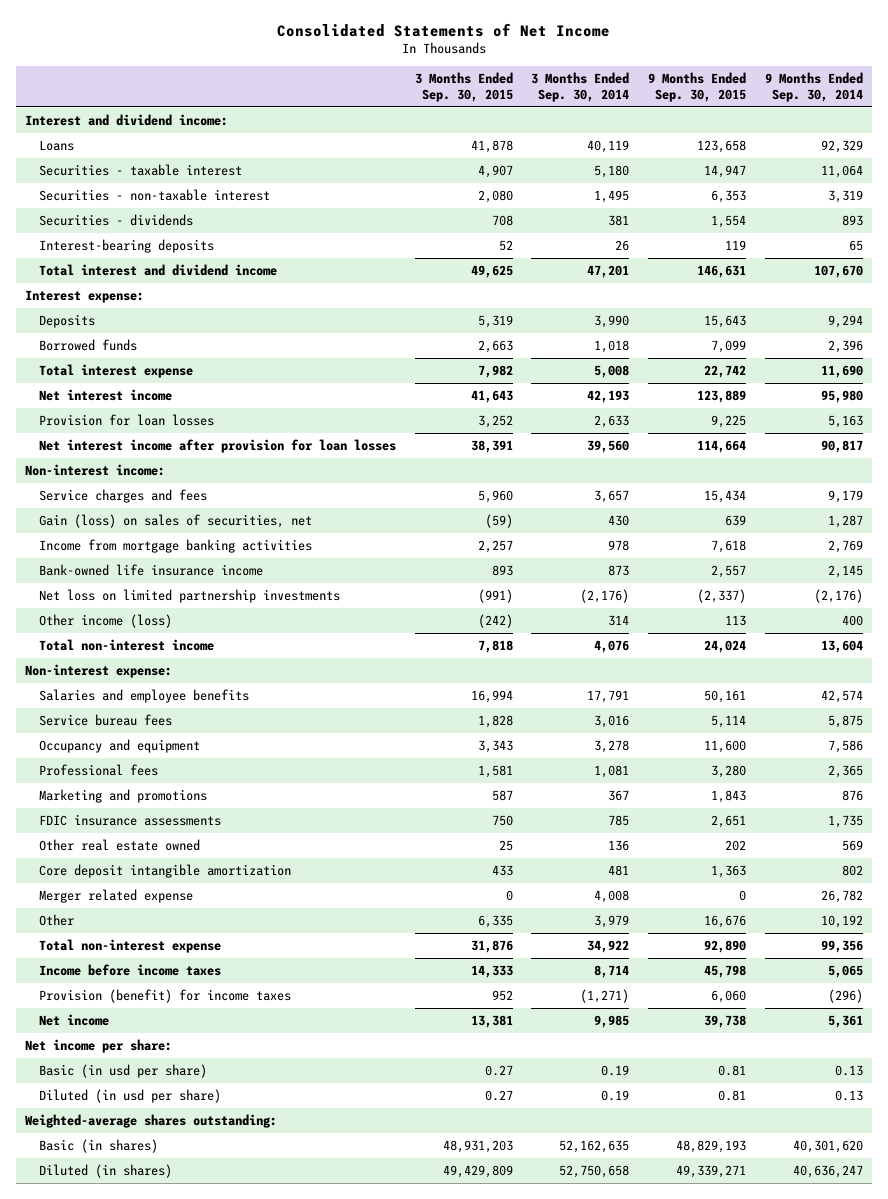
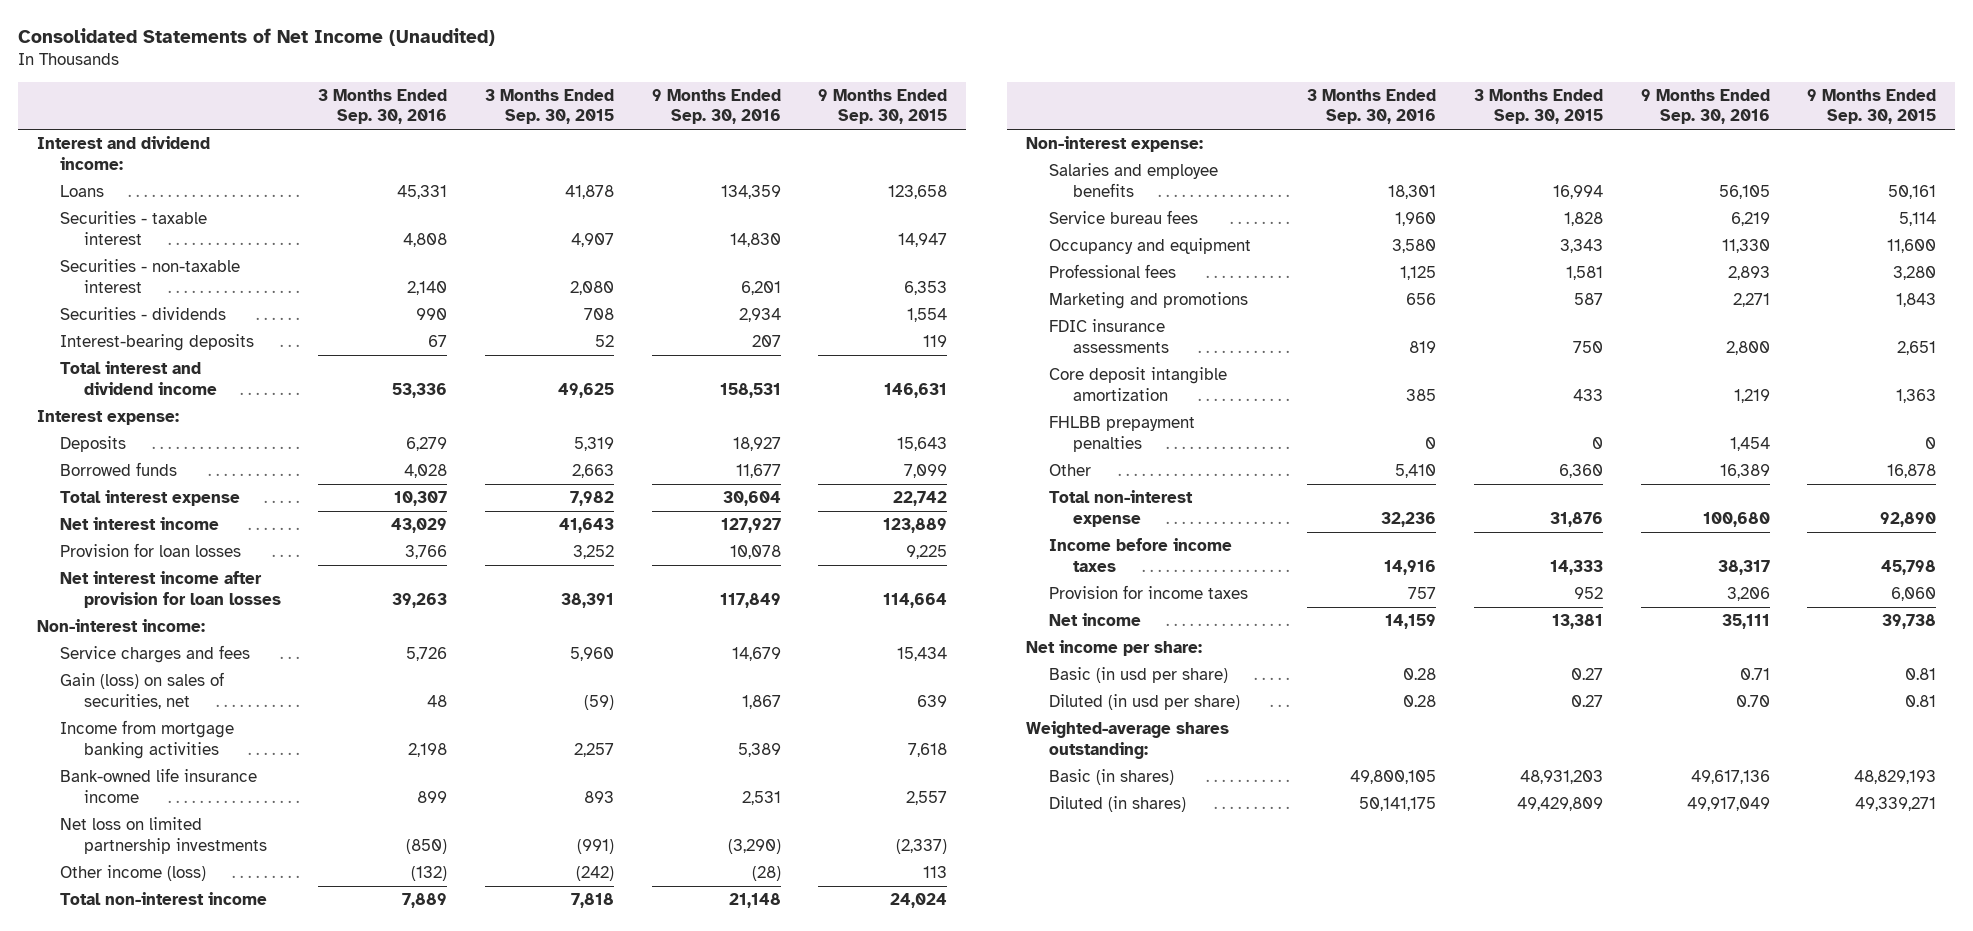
- Consolidated Statements of Net Income
+ Consolidated Statements of Net Income (Unaudited)
- | 3 Months Ended Sep. 30, 2015 | 3 Months Ended Sep. 30, 2014 | 9 Months Ended Sep. 30, 2015 | 9 Months Ended Sep. 30, 2014
+ | 3 Months Ended Sep. 30, 2016 | 3 Months Ended Sep. 30, 2015 | 9 Months Ended Sep. 30, 2016 | 9 Months Ended Sep. 30, 2015
- Other real estate owned | 25 | 136 | 202 | 569
- Merger related expense | 0 | 4,008 | 0 | 26,782
- Other | 6,335 | 3,979 | 16,676 | 10,192
+ FHLBB prepayment penalties | 0 | 0 | 1,454 | 0
+ Other | 5,410 | 6,360 | 16,389 | 16,878
- Provision (benefit) for income taxes | 952 | (1,271) | 6,060 | (296)
+ Provision for income taxes | 757 | 952 | 3,206 | 6,060

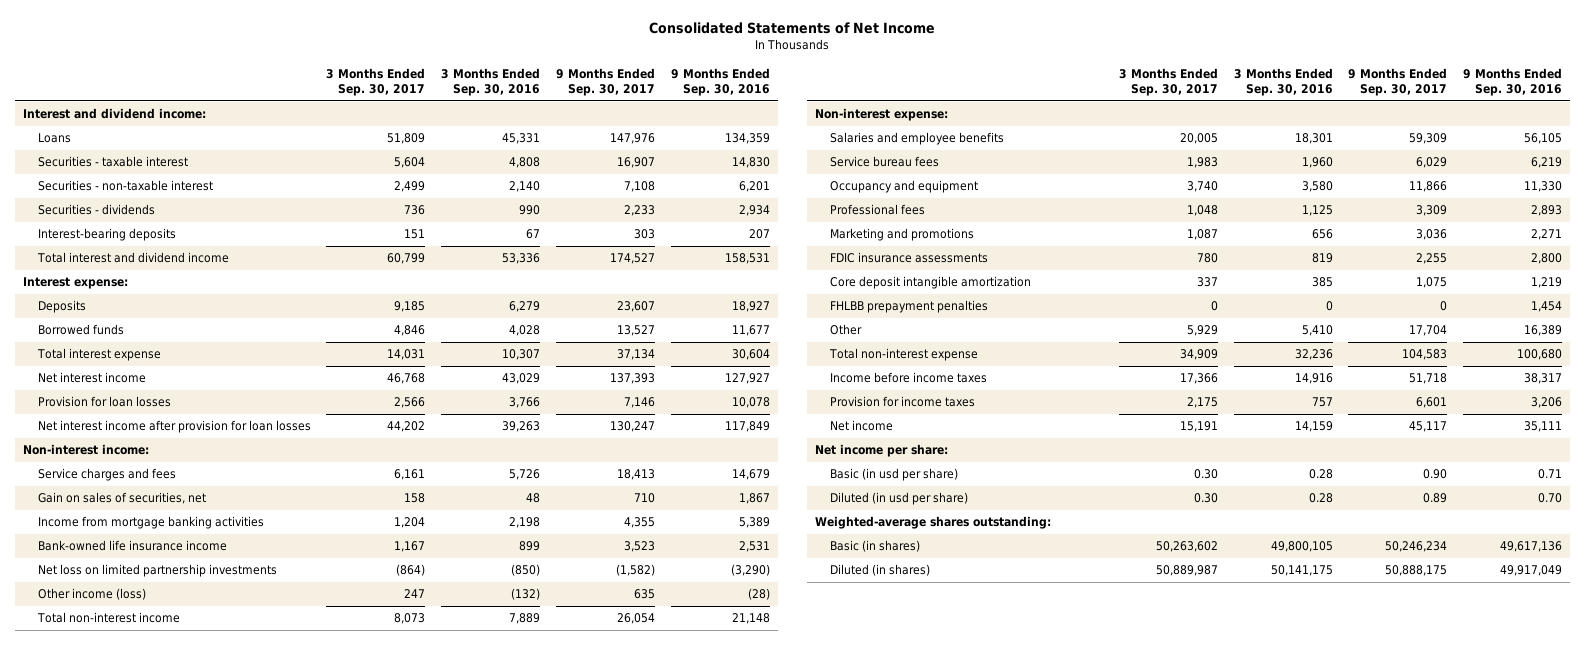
- Consolidated Statements of Net Income (Unaudited)
+ Consolidated Statements of Net Income
- | 3 Months Ended Sep. 30, 2016 | 3 Months Ended Sep. 30, 2015 | 9 Months Ended Sep. 30, 2016 | 9 Months Ended Sep. 30, 2015
+ | 3 Months Ended Sep. 30, 2017 | 3 Months Ended Sep. 30, 2016 | 9 Months Ended Sep. 30, 2017 | 9 Months Ended Sep. 30, 2016
- Gain (loss) on sales of securities, net | 48 | (59) | 1,867 | 639
+ Gain on sales of securities, net | 158 | 48 | 710 | 1,867

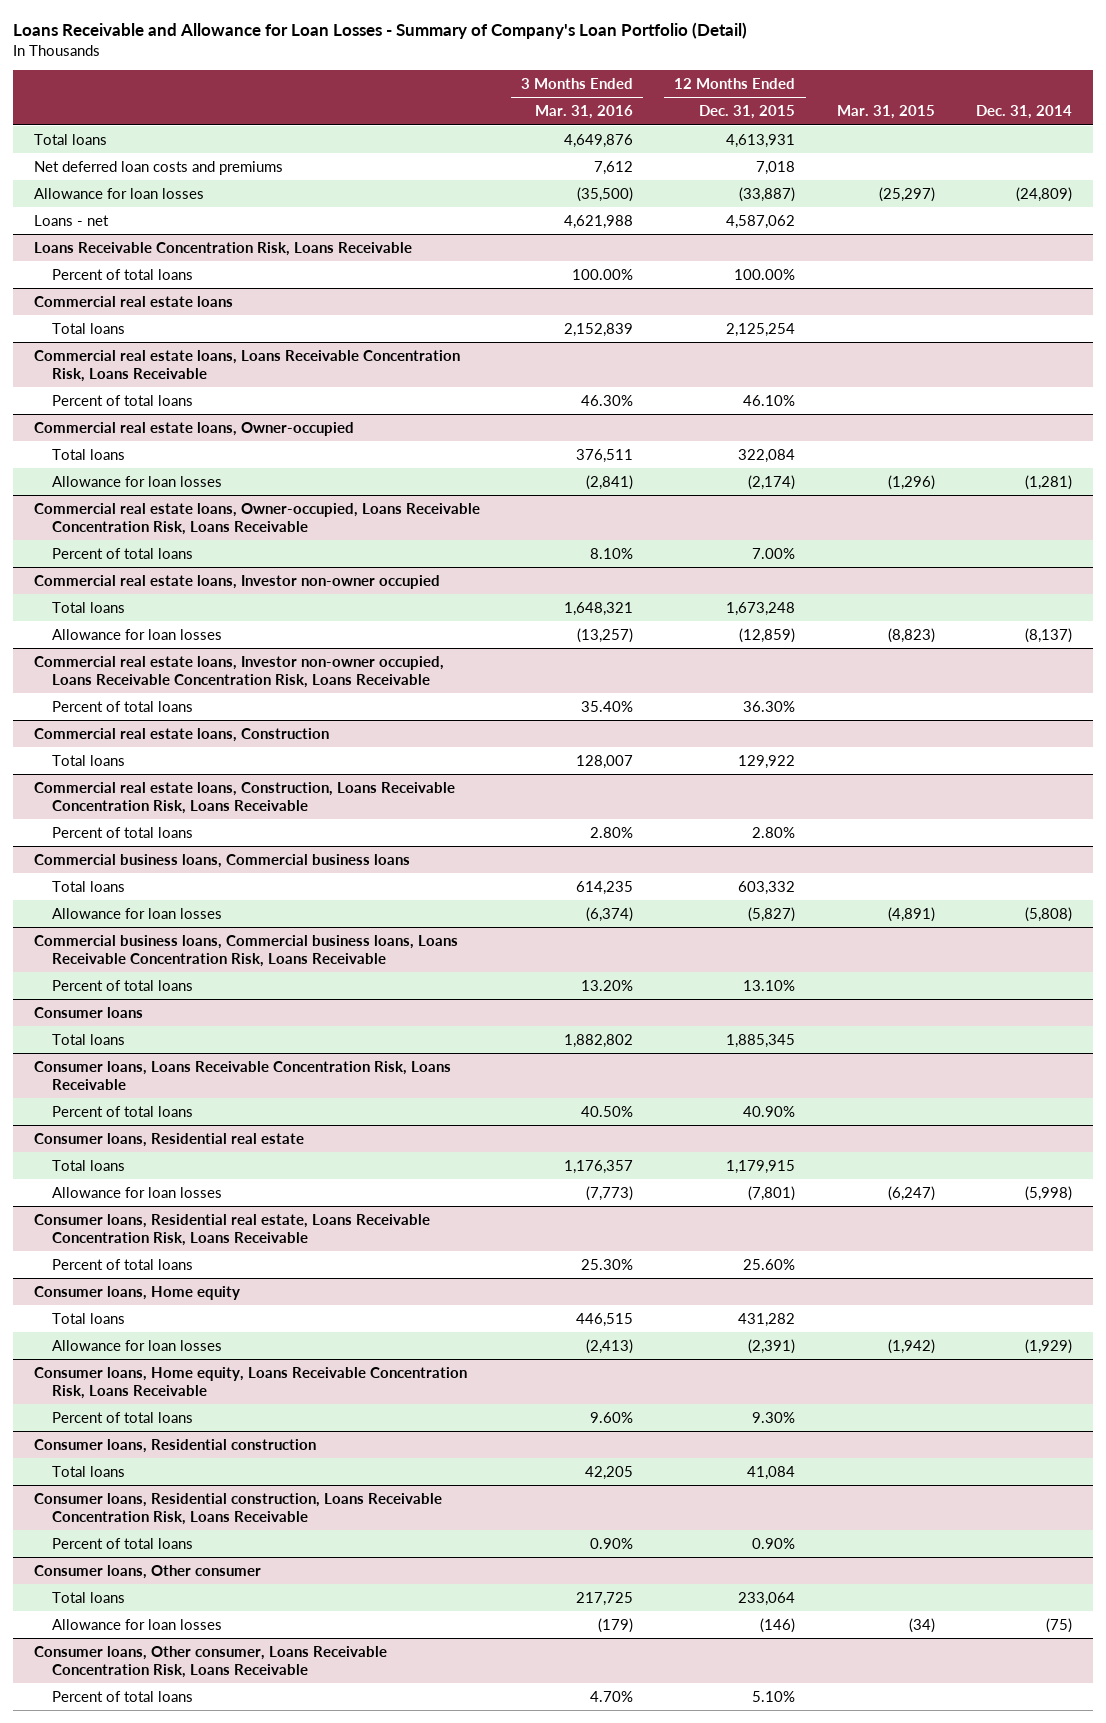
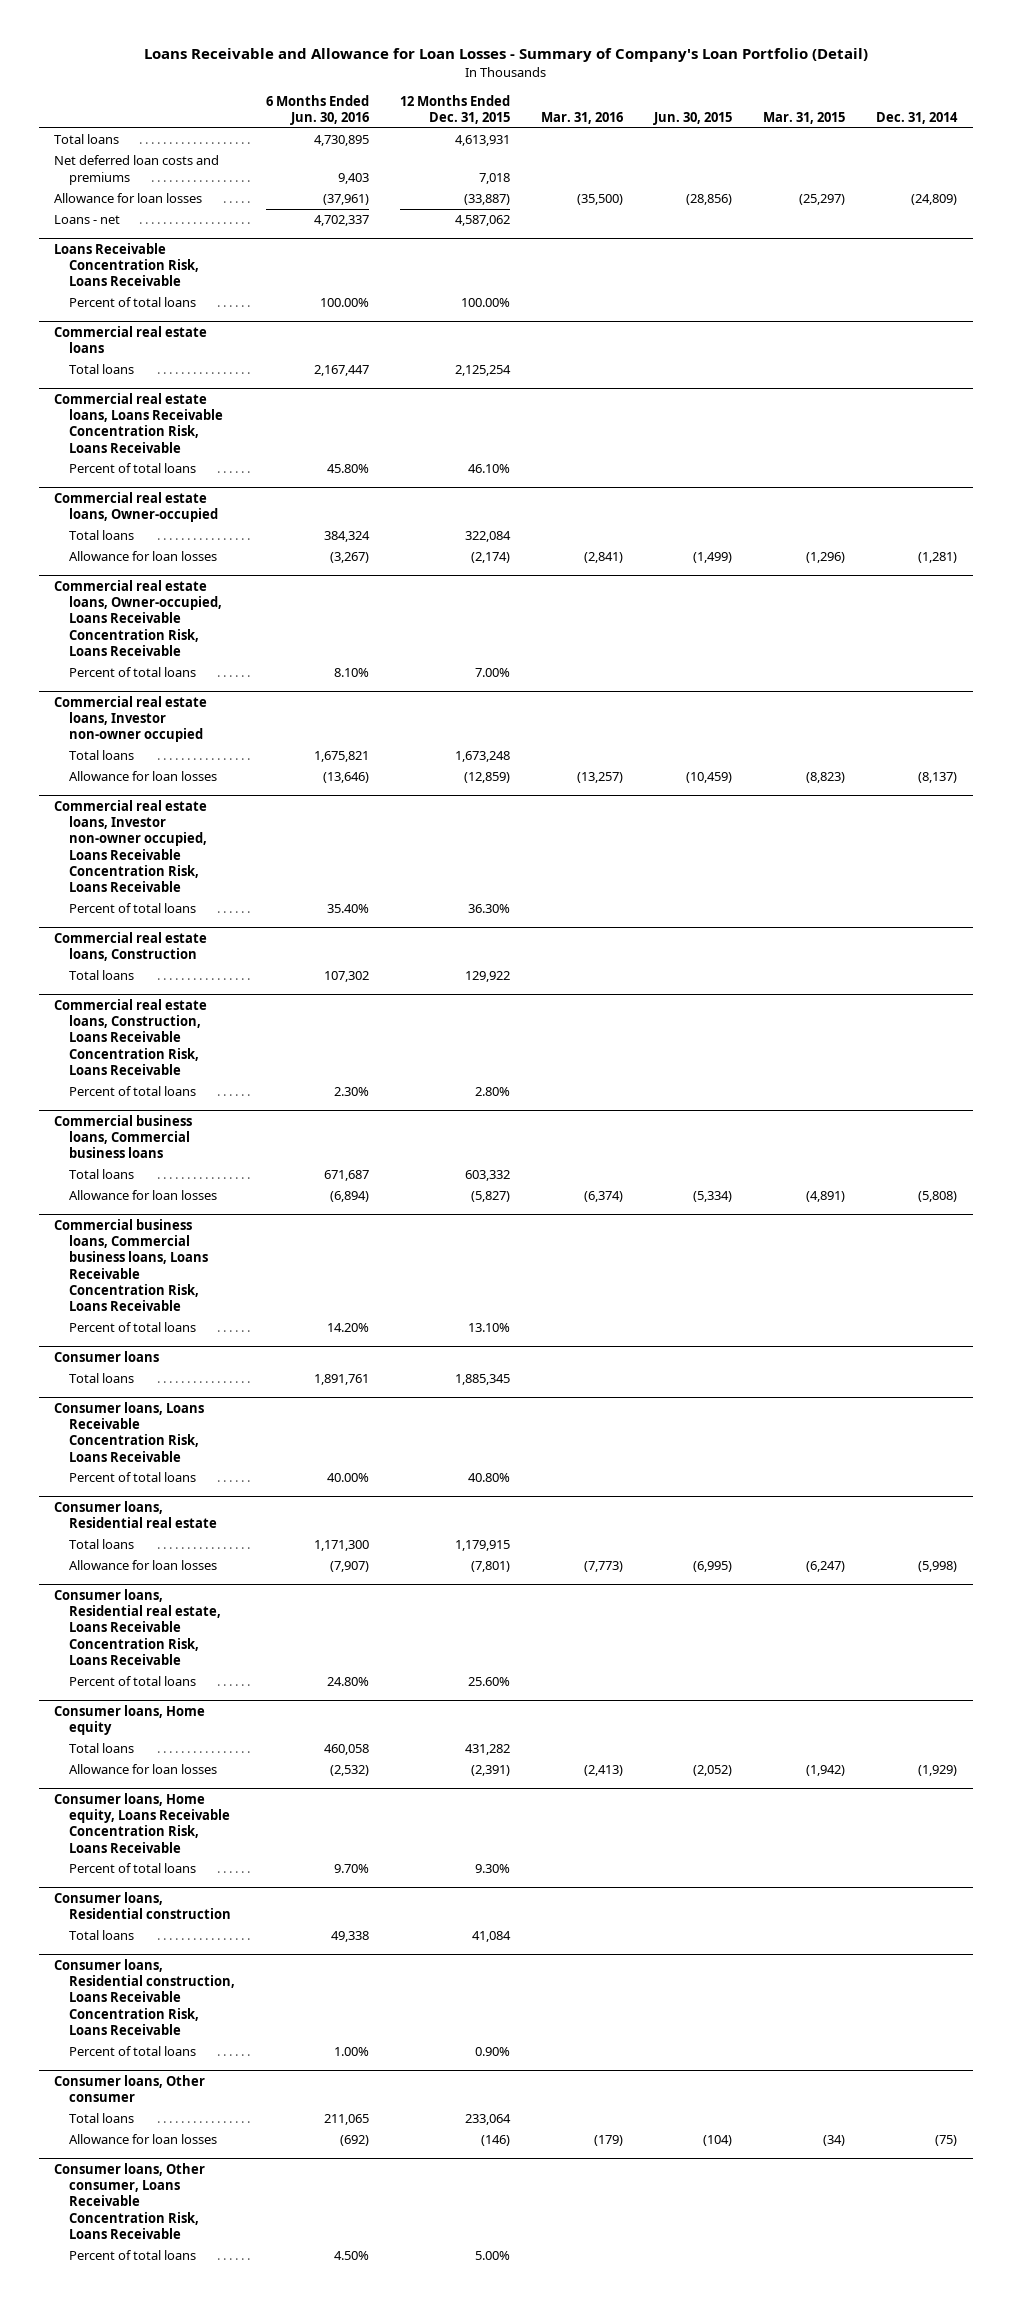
- | 3 Months Ended Mar. 31, 2016 | 12 Months Ended Dec. 31, 2015 | Mar. 31, 2015 | Dec. 31, 2014
+ | 6 Months Ended Jun. 30, 2016 | 12 Months Ended Dec. 31, 2015 | Mar. 31, 2016 | Jun. 30, 2015 | Mar. 31, 2015 | Dec. 31, 2014
@ Consumer loans, Loans Receivable Concentration Risk, Loans Receivable
- Percent of total loans | 40.50% | 40.90% | |
+ Percent of total loans | 40.00% | 40.80% | | | |
@ Consumer loans, Other consumer, Loans Receivable Concentration Risk, Loans Receivable
- Percent of total loans | 4.70% | 5.10% | |
+ Percent of total loans | 4.50% | 5.00% | | | |

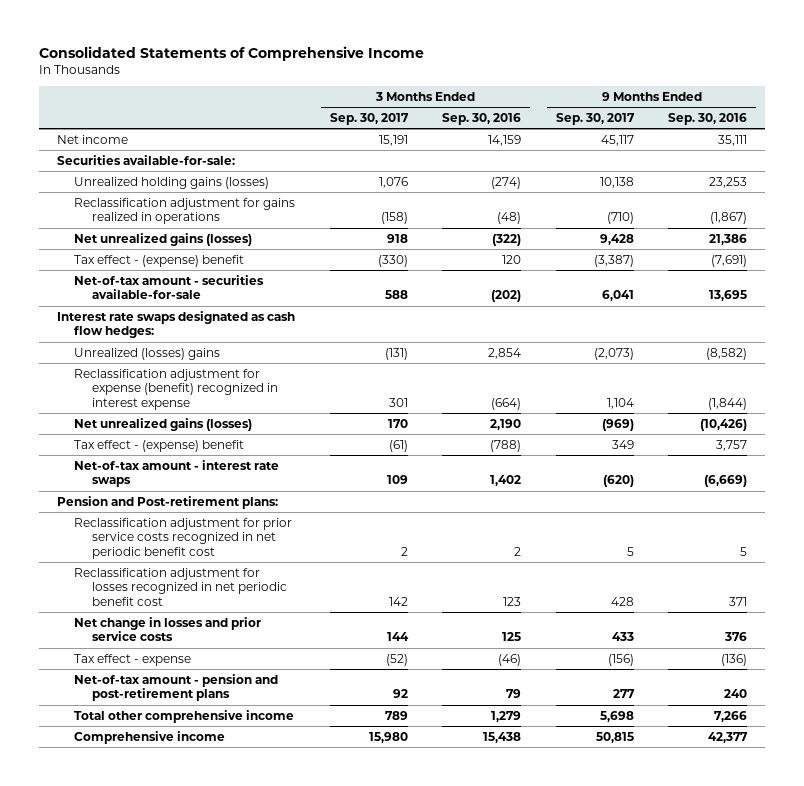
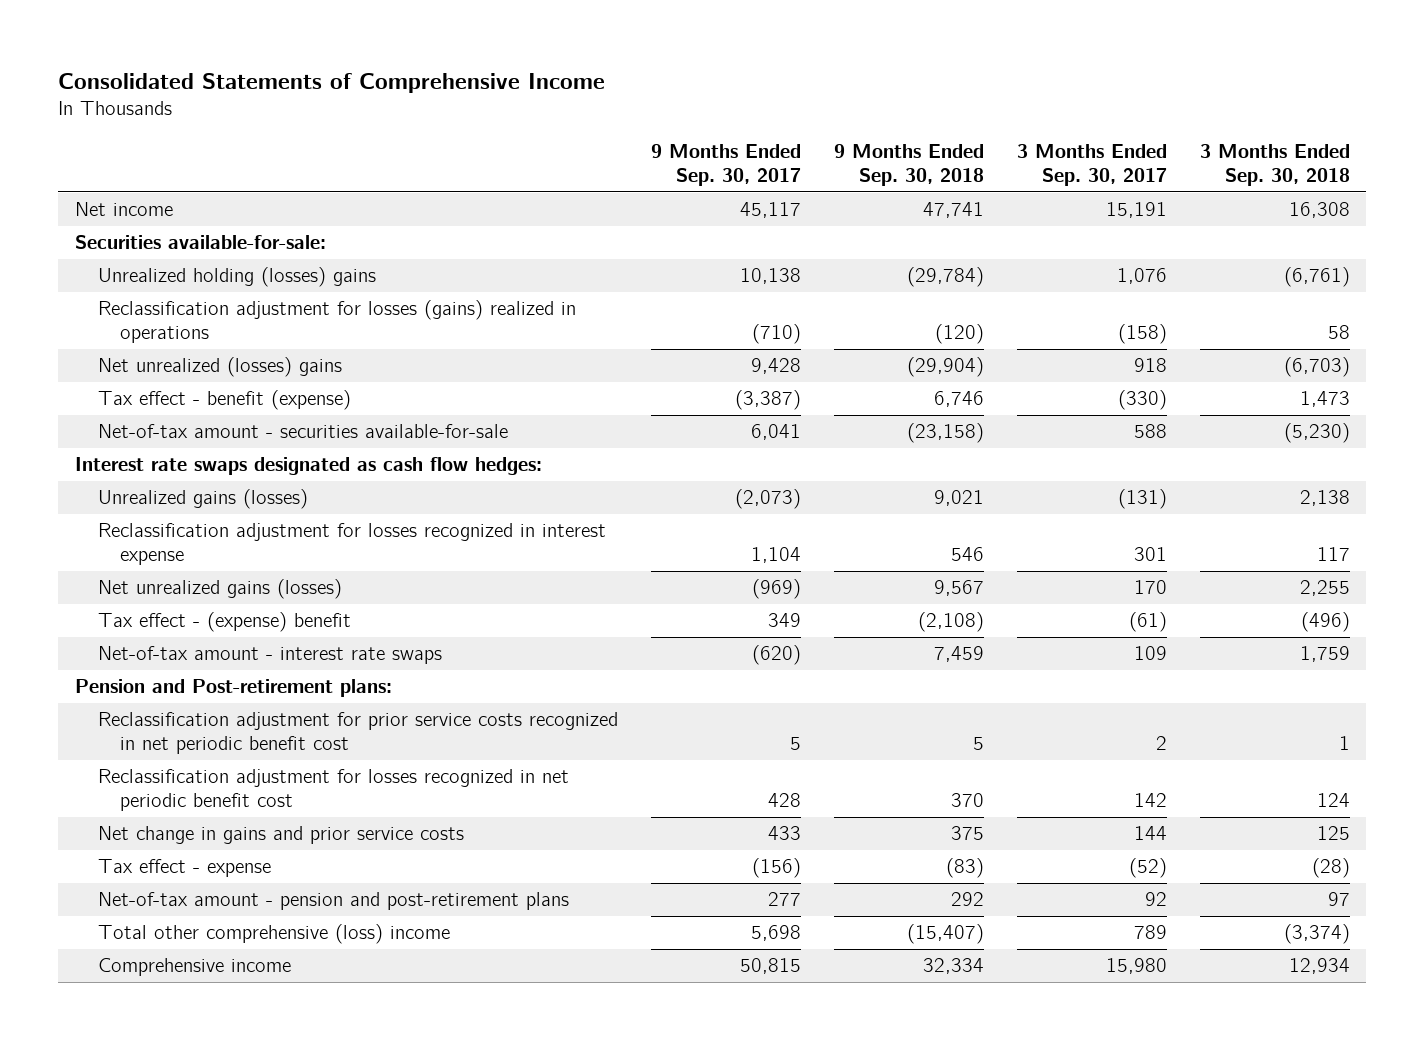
- | 3 Months Ended Sep. 30, 2017 | 3 Months Ended Sep. 30, 2016 | 9 Months Ended Sep. 30, 2017 | 9 Months Ended Sep. 30, 2016
+ | 9 Months Ended Sep. 30, 2017 | 9 Months Ended Sep. 30, 2018 | 3 Months Ended Sep. 30, 2017 | 3 Months Ended Sep. 30, 2018
- Unrealized holding gains (losses) | 1,076 | (274) | 10,138 | 23,253
- Reclassification adjustment for gains realized in operations | (158) | (48) | (710) | (1,867)
- Net unrealized gains (losses) | 918 | (322) | 9,428 | 21,386
- Tax effect - (expense) benefit | (330) | 120 | (3,387) | (7,691)
+ Unrealized holding (losses) gains | 10,138 | (29,784) | 1,076 | (6,761)
+ Reclassification adjustment for losses (gains) realized in operations | (710) | (120) | (158) | 58
+ Net unrealized (losses) gains | 9,428 | (29,904) | 918 | (6,703)
+ Tax effect - benefit (expense) | (3,387) | 6,746 | (330) | 1,473
- Unrealized (losses) gains | (131) | 2,854 | (2,073) | (8,582)
- Reclassification adjustment for expense (benefit) recognized in interest expense | 301 | (664) | 1,104 | (1,844)
+ Unrealized gains (losses) | (2,073) | 9,021 | (131) | 2,138
+ Reclassification adjustment for losses recognized in interest expense | 1,104 | 546 | 301 | 117
- Net change in losses and prior service costs | 144 | 125 | 433 | 376
+ Net change in gains and prior service costs | 433 | 375 | 144 | 125
- Total other comprehensive income | 789 | 1,279 | 5,698 | 7,266
+ Total other comprehensive (loss) income | 5,698 | (15,407) | 789 | (3,374)

